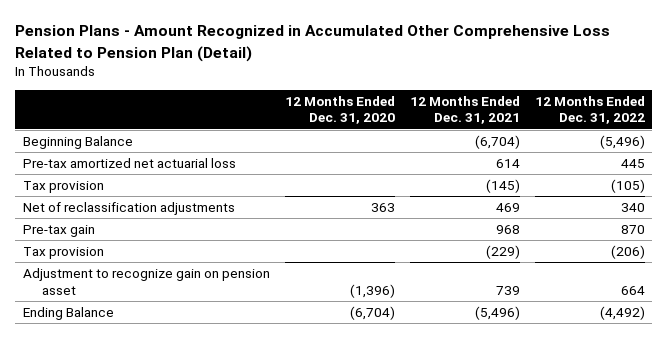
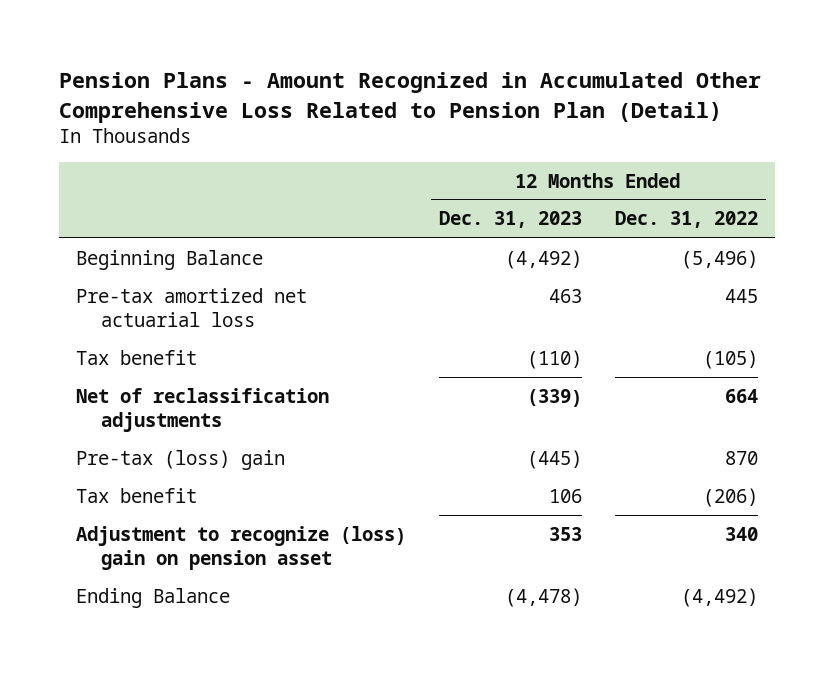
- | 12 Months Ended Dec. 31, 2020 | 12 Months Ended Dec. 31, 2021 | 12 Months Ended Dec. 31, 2022
+ | 12 Months Ended Dec. 31, 2023 | 12 Months Ended Dec. 31, 2022
- Tax provision | | (145) | (105)
- Net of reclassification adjustments | 363 | 469 | 340
- Pre-tax gain | | 968 | 870
- Tax provision | | (229) | (206)
- Adjustment to recognize gain on pension asset | (1,396) | 739 | 664
+ Tax benefit | (110) | (105)
+ Net of reclassification adjustments | (339) | 664
+ Pre-tax (loss) gain | (445) | 870
+ Tax benefit | 106 | (206)
+ Adjustment to recognize (loss) gain on pension asset | 353 | 340

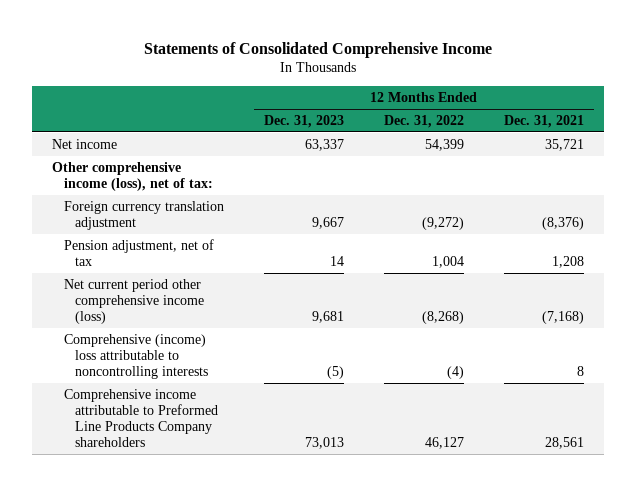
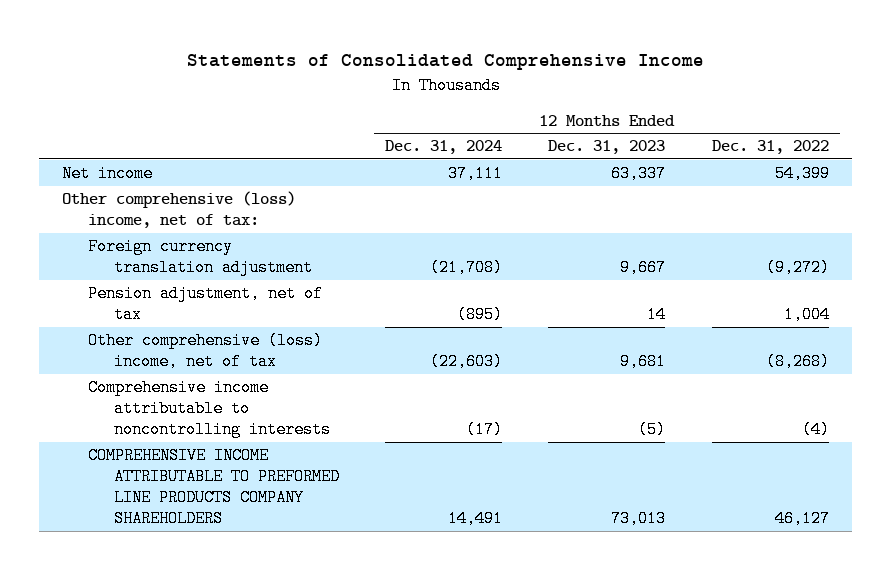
- | 12 Months Ended Dec. 31, 2023 | 12 Months Ended Dec. 31, 2022 | 12 Months Ended Dec. 31, 2021
+ | 12 Months Ended Dec. 31, 2024 | 12 Months Ended Dec. 31, 2023 | 12 Months Ended Dec. 31, 2022
- Other comprehensive income (loss), net of tax:
+ Other comprehensive (loss) income, net of tax:
- Net current period other comprehensive income (loss) | 9,681 | (8,268) | (7,168)
- Comprehensive (income) loss attributable to noncontrolling interests | (5) | (4) | 8
- Comprehensive income attributable to Preformed Line Products Company shareholders | 73,013 | 46,127 | 28,561
+ Other comprehensive (loss) income, net of tax | (22,603) | 9,681 | (8,268)
+ Comprehensive income attributable to noncontrolling interests | (17) | (5) | (4)
+ COMPREHENSIVE INCOME ATTRIBUTABLE TO PREFORMED LINE PRODUCTS COMPANY SHAREHOLDERS | 14,491 | 73,013 | 46,127

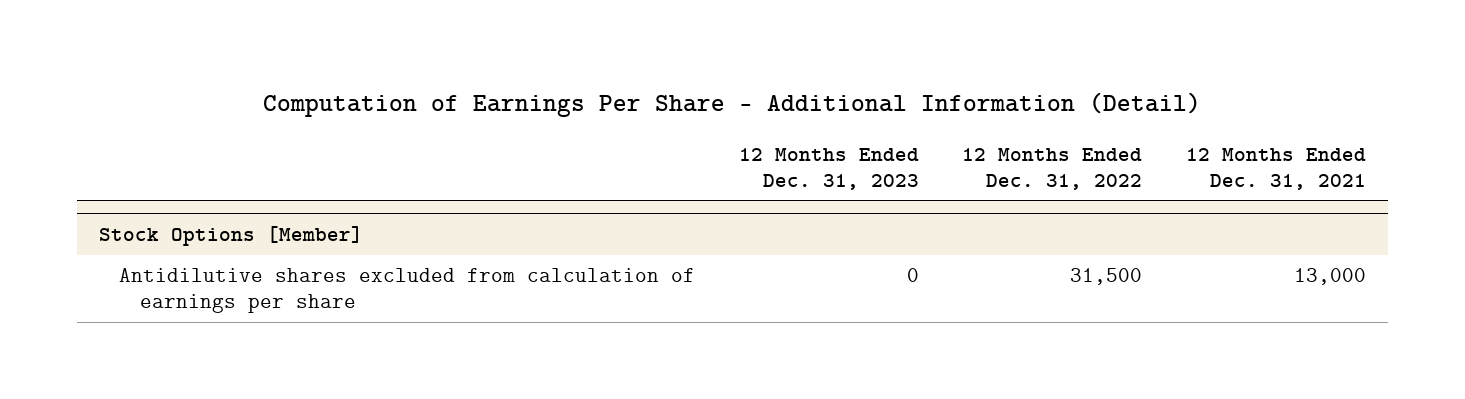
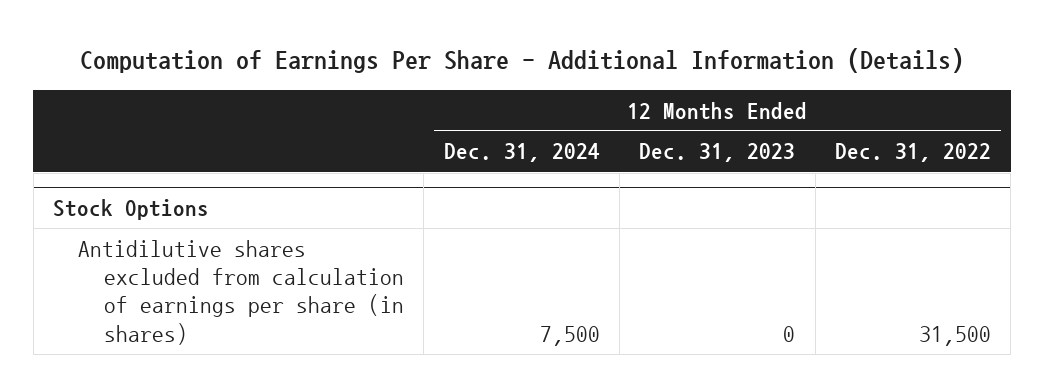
- Computation of Earnings Per Share - Additional Information (Detail)
+ Computation of Earnings Per Share - Additional Information (Details)
- | 12 Months Ended Dec. 31, 2023 | 12 Months Ended Dec. 31, 2022 | 12 Months Ended Dec. 31, 2021
+ | 12 Months Ended Dec. 31, 2024 | 12 Months Ended Dec. 31, 2023 | 12 Months Ended Dec. 31, 2022
- Stock Options [Member]
- Antidilutive shares excluded from calculation of earnings per share | 0 | 31,500 | 13,000
+ Stock Options
+ Antidilutive shares excluded from calculation of earnings per share (in shares) | 7,500 | 0 | 31,500

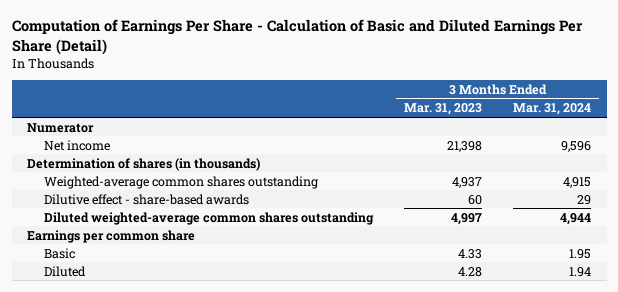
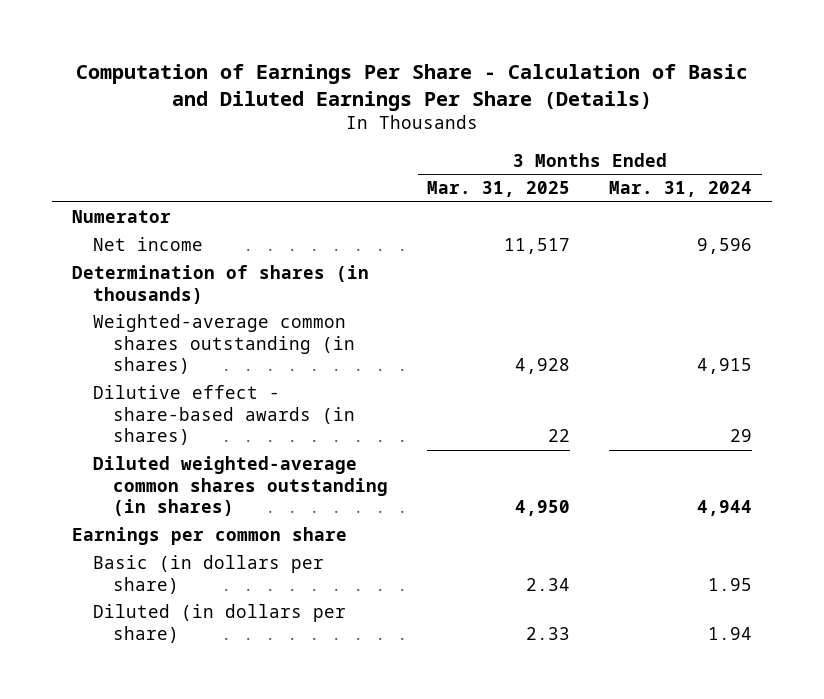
- Computation of Earnings Per Share - Calculation of Basic and Diluted Earnings Per Share (Detail)
+ Computation of Earnings Per Share - Calculation of Basic and Diluted Earnings Per Share (Details)
- | 3 Months Ended Mar. 31, 2023 | 3 Months Ended Mar. 31, 2024
+ | 3 Months Ended Mar. 31, 2025 | 3 Months Ended Mar. 31, 2024
- Weighted-average common shares outstanding | 4,937 | 4,915
- Dilutive effect - share-based awards | 60 | 29
- Diluted weighted-average common shares outstanding | 4,997 | 4,944
+ Weighted-average common shares outstanding (in shares) | 4,928 | 4,915
+ Dilutive effect - share-based awards (in shares) | 22 | 29
+ Diluted weighted-average common shares outstanding (in shares) | 4,950 | 4,944
- Basic | 4.33 | 1.95
- Diluted | 4.28 | 1.94
+ Basic (in dollars per share) | 2.34 | 1.95
+ Diluted (in dollars per share) | 2.33 | 1.94

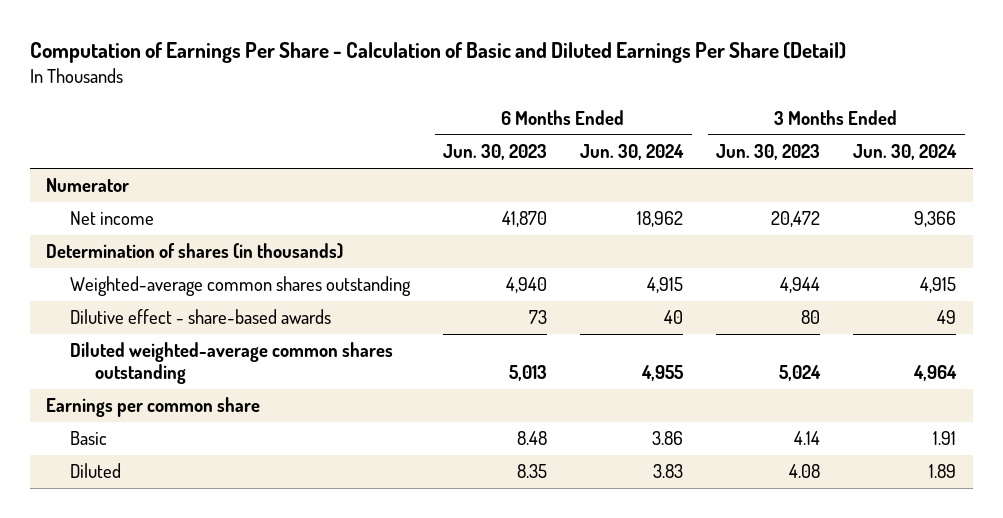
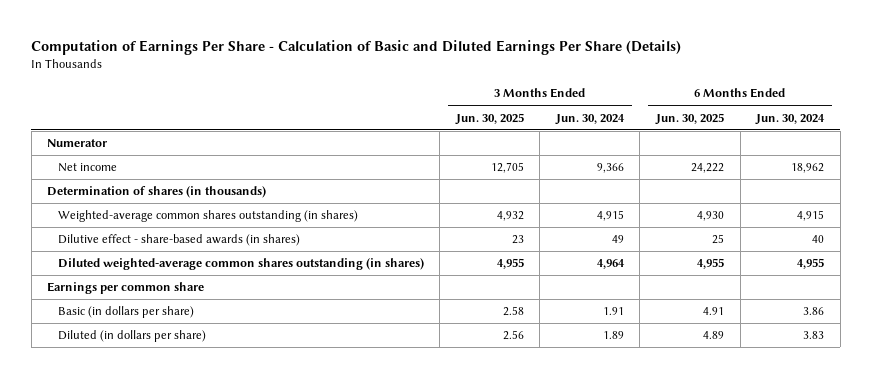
- Computation of Earnings Per Share - Calculation of Basic and Diluted Earnings Per Share (Detail)
+ Computation of Earnings Per Share - Calculation of Basic and Diluted Earnings Per Share (Details)
- | 6 Months Ended Jun. 30, 2023 | 6 Months Ended Jun. 30, 2024 | 3 Months Ended Jun. 30, 2023 | 3 Months Ended Jun. 30, 2024
+ | 3 Months Ended Jun. 30, 2025 | 3 Months Ended Jun. 30, 2024 | 6 Months Ended Jun. 30, 2025 | 6 Months Ended Jun. 30, 2024
- Weighted-average common shares outstanding | 4,940 | 4,915 | 4,944 | 4,915
- Dilutive effect - share-based awards | 73 | 40 | 80 | 49
- Diluted weighted-average common shares outstanding | 5,013 | 4,955 | 5,024 | 4,964
+ Weighted-average common shares outstanding (in shares) | 4,932 | 4,915 | 4,930 | 4,915
+ Dilutive effect - share-based awards (in shares) | 23 | 49 | 25 | 40
+ Diluted weighted-average common shares outstanding (in shares) | 4,955 | 4,964 | 4,955 | 4,955
- Basic | 8.48 | 3.86 | 4.14 | 1.91
- Diluted | 8.35 | 3.83 | 4.08 | 1.89
+ Basic (in dollars per share) | 2.58 | 1.91 | 4.91 | 3.86
+ Diluted (in dollars per share) | 2.56 | 1.89 | 4.89 | 3.83

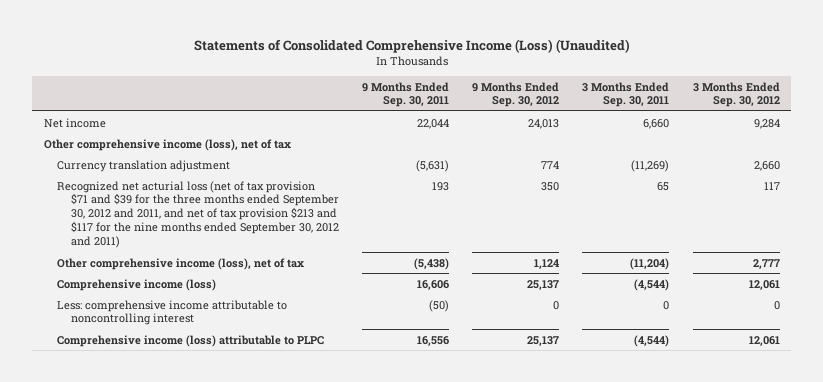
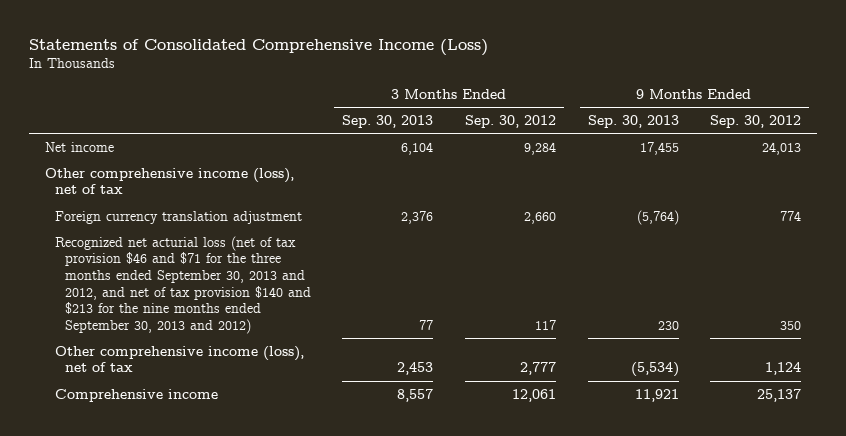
- Statements of Consolidated Comprehensive Income (Loss) (Unaudited)
+ Statements of Consolidated Comprehensive Income (Loss)
- | 9 Months Ended Sep. 30, 2011 | 9 Months Ended Sep. 30, 2012 | 3 Months Ended Sep. 30, 2011 | 3 Months Ended Sep. 30, 2012
+ | 3 Months Ended Sep. 30, 2013 | 3 Months Ended Sep. 30, 2012 | 9 Months Ended Sep. 30, 2013 | 9 Months Ended Sep. 30, 2012
- Currency translation adjustment | (5,631) | 774 | (11,269) | 2,660
- Recognized net acturial loss (net of tax provision $71 and $39 for the three months ended September 30, 2012 and 2011, and net of tax provision $213 and $117 for the nine months ended September 30, 2012 and 2011) | 193 | 350 | 65 | 117
+ Foreign currency translation adjustment | 2,376 | 2,660 | (5,764) | 774
+ Recognized net acturial loss (net of tax provision $46 and $71 for the three months ended September 30, 2013 and 2012, and net of tax provision $140 and $213 for the nine months ended September 30, 2013 and 2012) | 77 | 117 | 230 | 350
- Comprehensive income (loss) | 16,606 | 25,137 | (4,544) | 12,061
- Less: comprehensive income attributable to noncontrolling interest | (50) | 0 | 0 | 0
- Comprehensive income (loss) attributable to PLPC | 16,556 | 25,137 | (4,544) | 12,061
+ Comprehensive income | 8,557 | 12,061 | 11,921 | 25,137

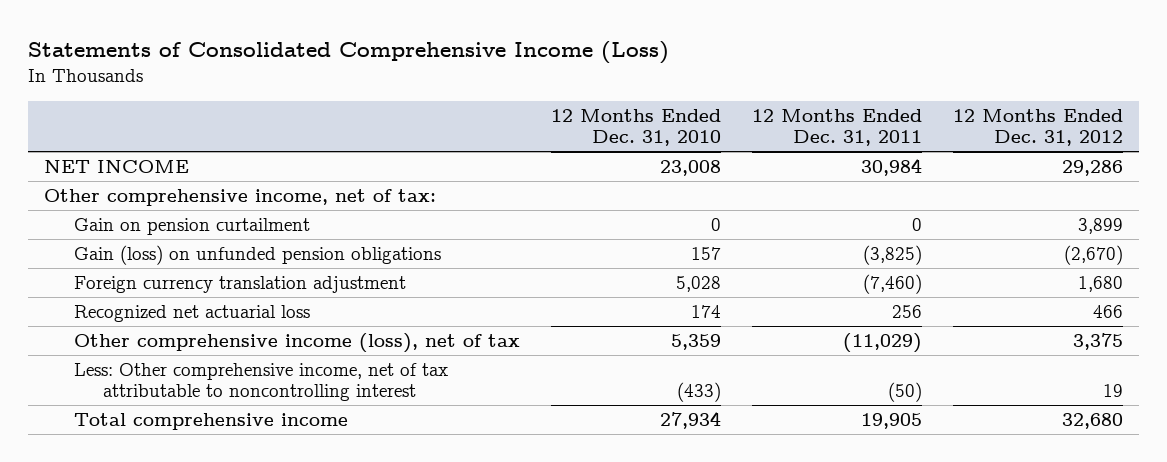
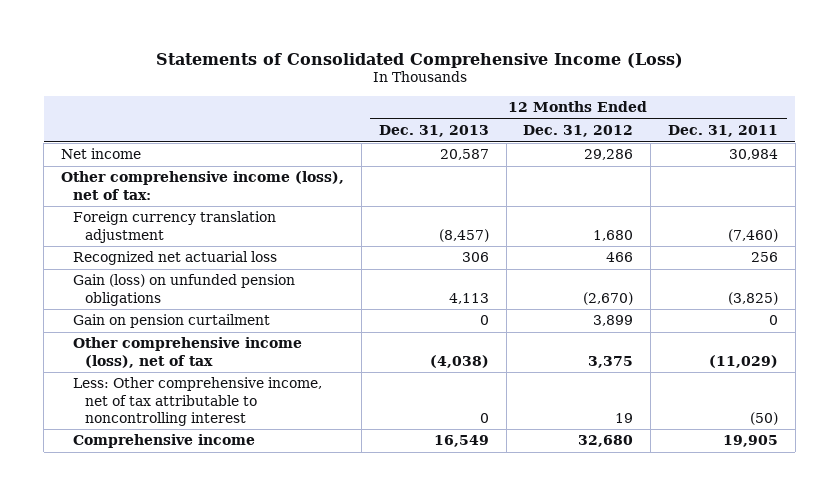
- | 12 Months Ended Dec. 31, 2010 | 12 Months Ended Dec. 31, 2011 | 12 Months Ended Dec. 31, 2012
+ | 12 Months Ended Dec. 31, 2013 | 12 Months Ended Dec. 31, 2012 | 12 Months Ended Dec. 31, 2011
- NET INCOME | 23,008 | 30,984 | 29,286
- Other comprehensive income, net of tax:
+ Net income | 20,587 | 29,286 | 30,984
+ Other comprehensive income (loss), net of tax:
moved down: Gain (loss) on unfunded pension obligations | 4,113 | (2,670) | (3,825)
moved down: Gain on pension curtailment | 0 | 3,899 | 0
- Total comprehensive income | 27,934 | 19,905 | 32,680
+ Comprehensive income | 16,549 | 32,680 | 19,905

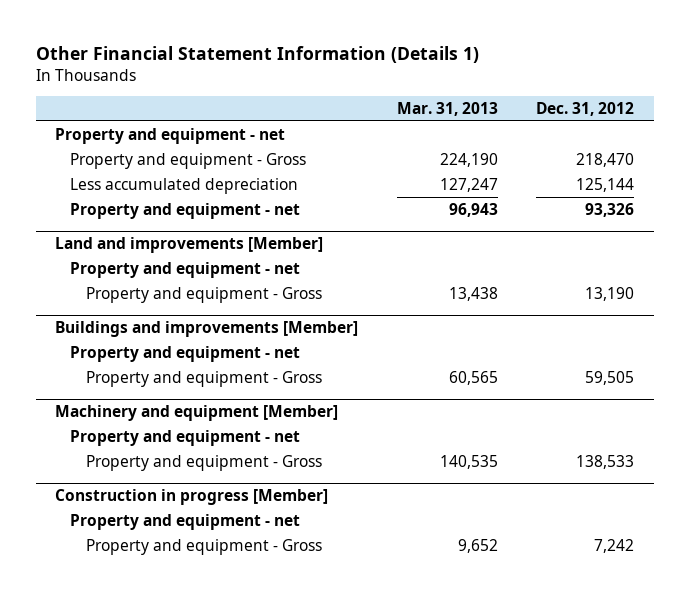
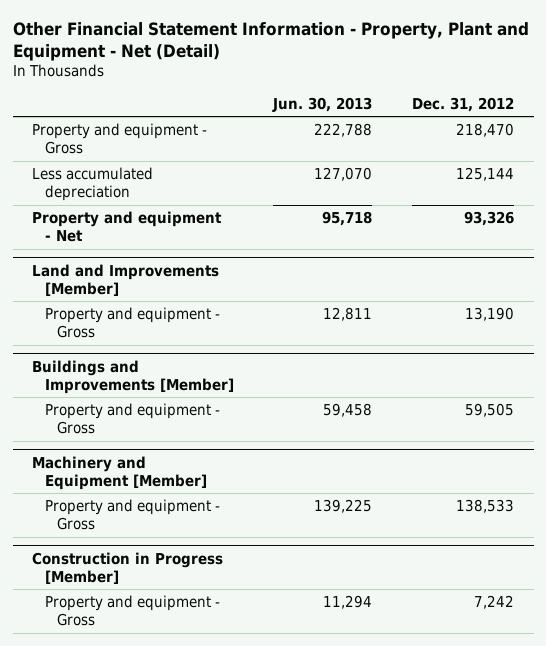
- Other Financial Statement Information (Details 1)
+ Other Financial Statement Information - Property, Plant and Equipment - Net (Detail)
- | Mar. 31, 2013 | Dec. 31, 2012
+ | Jun. 30, 2013 | Dec. 31, 2012
- Property and equipment - net
- Property and equipment - net | 96,943 | 93,326
- Land and improvements [Member]
- Property and equipment - net
+ Property and equipment - Net | 95,718 | 93,326
+ Land and Improvements [Member]
- Buildings and improvements [Member]
- Property and equipment - net
+ Buildings and Improvements [Member]
- Machinery and equipment [Member]
- Property and equipment - net
+ Machinery and Equipment [Member]
- Construction in progress [Member]
- Property and equipment - net
+ Construction in Progress [Member]

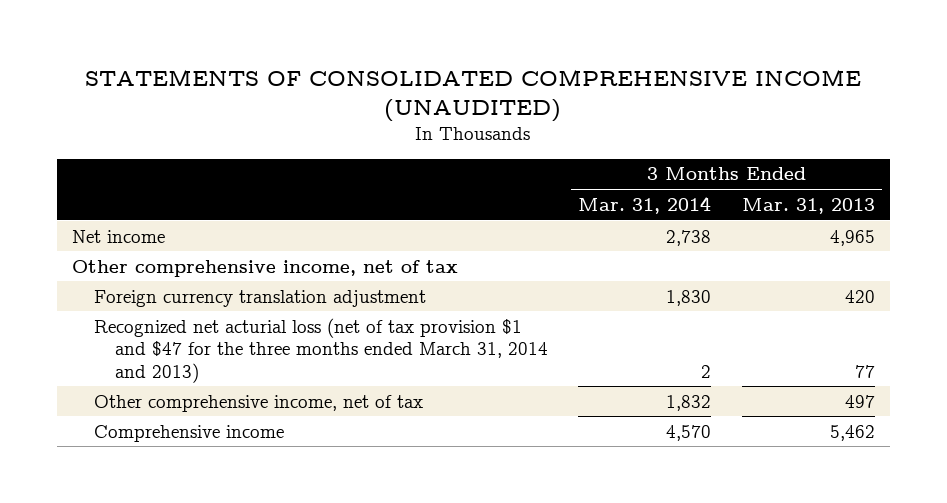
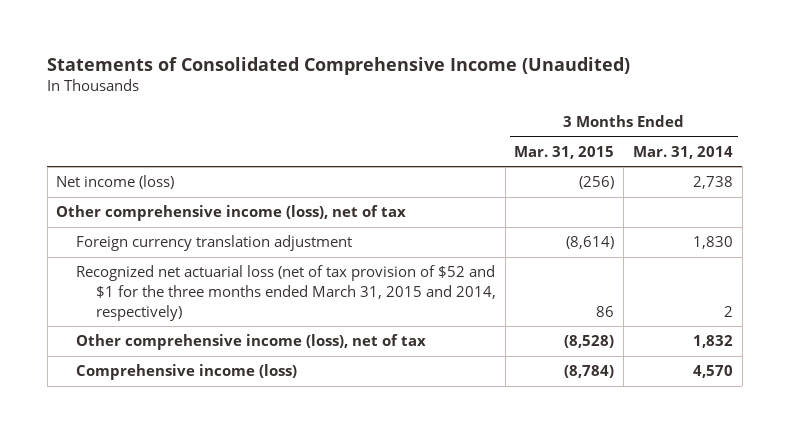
- STATEMENTS OF CONSOLIDATED COMPREHENSIVE INCOME (UNAUDITED)
+ Statements of Consolidated Comprehensive Income (Unaudited)
- | 3 Months Ended Mar. 31, 2014 | 3 Months Ended Mar. 31, 2013
+ | 3 Months Ended Mar. 31, 2015 | 3 Months Ended Mar. 31, 2014
- Net income | 2,738 | 4,965
- Other comprehensive income, net of tax
+ Net income (loss) | (256) | 2,738
+ Other comprehensive income (loss), net of tax
- Recognized net acturial loss (net of tax provision $1 and $47 for the three months ended March 31, 2014 and 2013) | 2 | 77
- Other comprehensive income, net of tax | 1,832 | 497
- Comprehensive income | 4,570 | 5,462
+ Recognized net actuarial loss (net of tax provision of $52 and $1 for the three months ended March 31, 2015 and 2014, respectively) | 86 | 2
+ Other comprehensive income (loss), net of tax | (8,528) | 1,832
+ Comprehensive income (loss) | (8,784) | 4,570

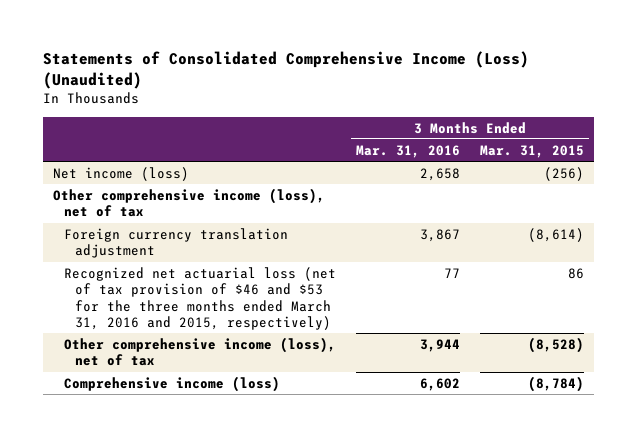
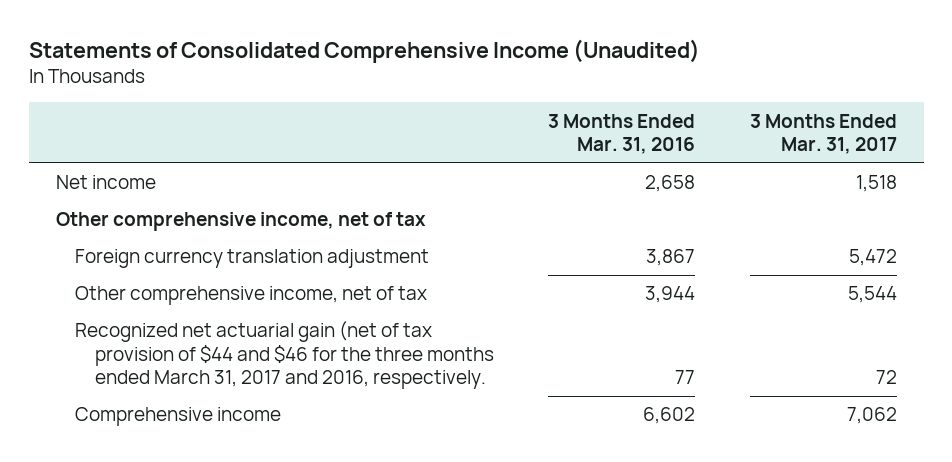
- Statements of Consolidated Comprehensive Income (Loss) (Unaudited)
+ Statements of Consolidated Comprehensive Income (Unaudited)
- | 3 Months Ended Mar. 31, 2016 | 3 Months Ended Mar. 31, 2015
+ | 3 Months Ended Mar. 31, 2016 | 3 Months Ended Mar. 31, 2017
- Net income (loss) | 2,658 | (256)
- Other comprehensive income (loss), net of tax
+ Net income | 2,658 | 1,518
+ Other comprehensive income, net of tax
- Recognized net actuarial loss (net of tax provision of $46 and $53 for the three months ended March 31, 2016 and 2015, respectively) | 77 | 86
- Other comprehensive income (loss), net of tax | 3,944 | (8,528)
- Comprehensive income (loss) | 6,602 | (8,784)
+ Other comprehensive income, net of tax | 3,944 | 5,544
+ Recognized net actuarial gain (net of tax provision of $44 and $46 for the three months ended March 31, 2017 and 2016, respectively. | 77 | 72
+ Comprehensive income | 6,602 | 7,062

